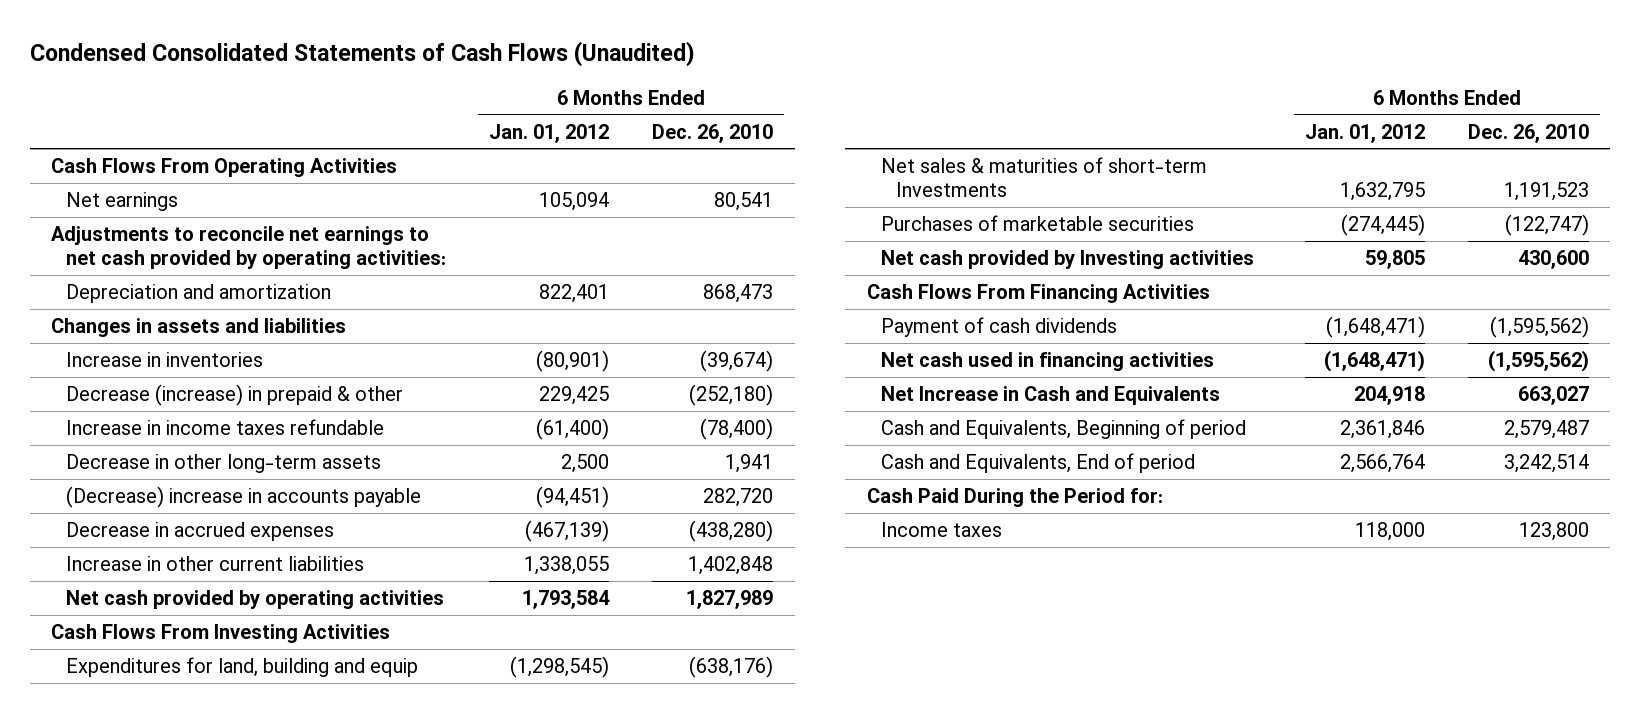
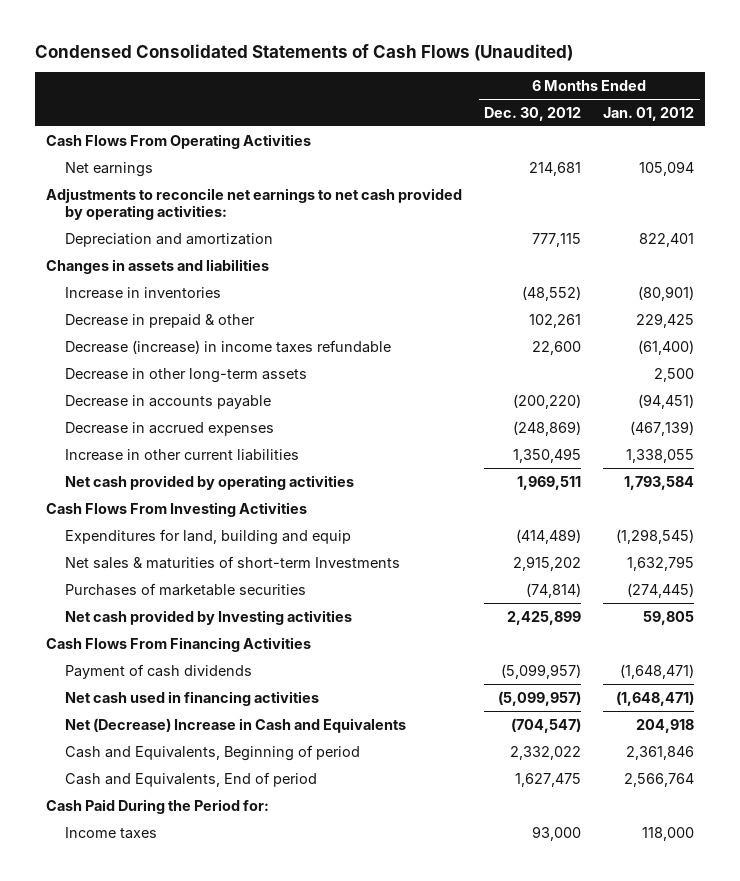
- | 6 Months Ended Jan. 01, 2012 | 6 Months Ended Dec. 26, 2010
+ | 6 Months Ended Dec. 30, 2012 | 6 Months Ended Jan. 01, 2012
- Decrease (increase) in prepaid & other | 229,425 | (252,180)
- Increase in income taxes refundable | (61,400) | (78,400)
+ Decrease in prepaid & other | 102,261 | 229,425
+ Decrease (increase) in income taxes refundable | 22,600 | (61,400)
- (Decrease) increase in accounts payable | (94,451) | 282,720
+ Decrease in accounts payable | (200,220) | (94,451)
- Net Increase in Cash and Equivalents | 204,918 | 663,027
+ Net (Decrease) Increase in Cash and Equivalents | (704,547) | 204,918

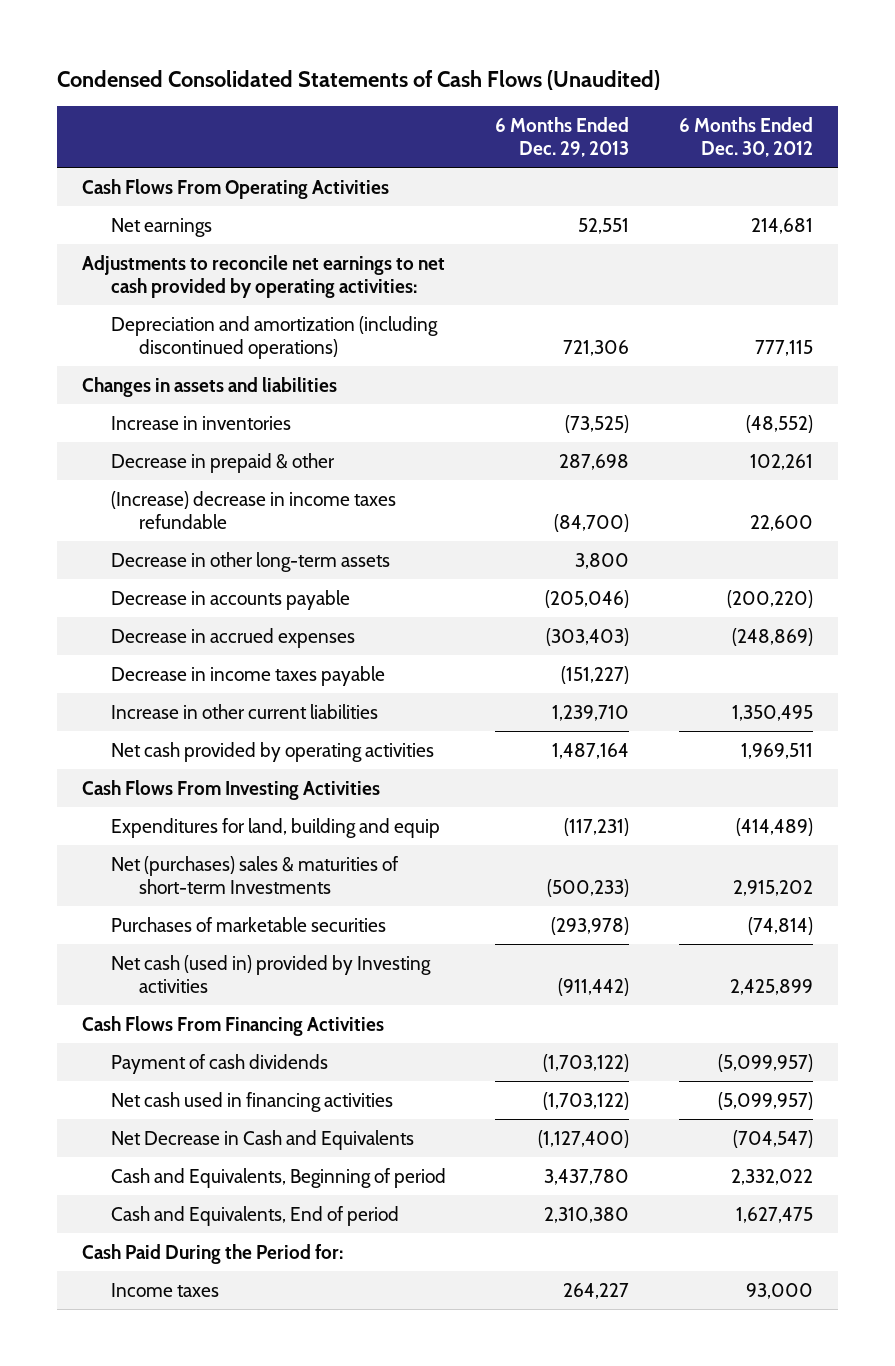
- | 6 Months Ended Dec. 30, 2012 | 6 Months Ended Jan. 01, 2012
+ | 6 Months Ended Dec. 29, 2013 | 6 Months Ended Dec. 30, 2012
- Depreciation and amortization | 777,115 | 822,401
+ Depreciation and amortization (including discontinued operations) | 721,306 | 777,115
- Decrease (increase) in income taxes refundable | 22,600 | (61,400)
+ (Increase) decrease in income taxes refundable | (84,700) | 22,600
+ Decrease in income taxes payable | (151,227) |
- Net sales & maturities of short-term Investments | 2,915,202 | 1,632,795
+ Net (purchases) sales & maturities of short-term Investments | (500,233) | 2,915,202
- Net cash provided by Investing activities | 2,425,899 | 59,805
+ Net cash (used in) provided by Investing activities | (911,442) | 2,425,899
- Net (Decrease) Increase in Cash and Equivalents | (704,547) | 204,918
+ Net Decrease in Cash and Equivalents | (1,127,400) | (704,547)

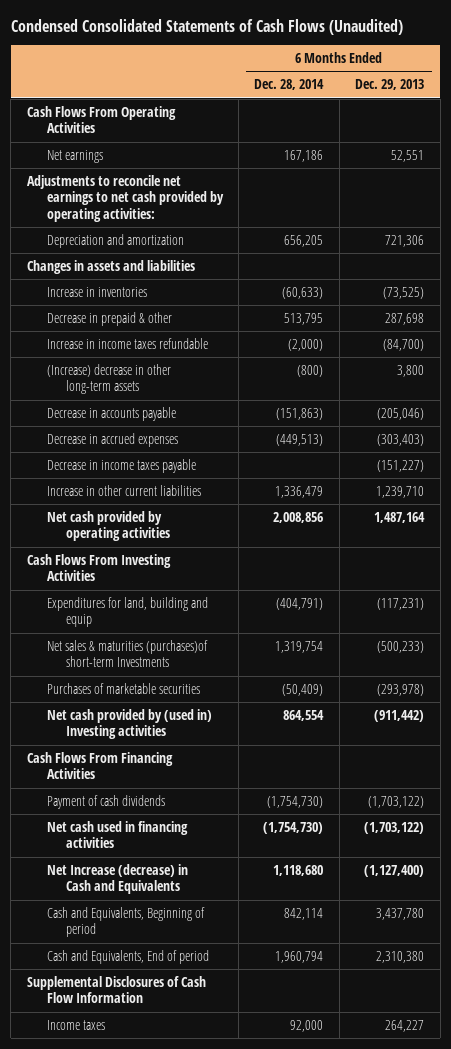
- | 6 Months Ended Dec. 29, 2013 | 6 Months Ended Dec. 30, 2012
+ | 6 Months Ended Dec. 28, 2014 | 6 Months Ended Dec. 29, 2013
- Depreciation and amortization (including discontinued operations) | 721,306 | 777,115
+ Depreciation and amortization | 656,205 | 721,306
- (Increase) decrease in income taxes refundable | (84,700) | 22,600
- Decrease in other long-term assets | 3,800 |
+ Increase in income taxes refundable | (2,000) | (84,700)
+ (Increase) decrease in other long-term assets | (800) | 3,800
- Net (purchases) sales & maturities of short-term Investments | (500,233) | 2,915,202
+ Net sales & maturities (purchases)of short-term Investments | 1,319,754 | (500,233)
- Net cash (used in) provided by Investing activities | (911,442) | 2,425,899
+ Net cash provided by (used in) Investing activities | 864,554 | (911,442)
- Net Decrease in Cash and Equivalents | (1,127,400) | (704,547)
+ Net Increase (decrease) in Cash and Equivalents | 1,118,680 | (1,127,400)
- Cash Paid During the Period for:
+ Supplemental Disclosures of Cash Flow Information

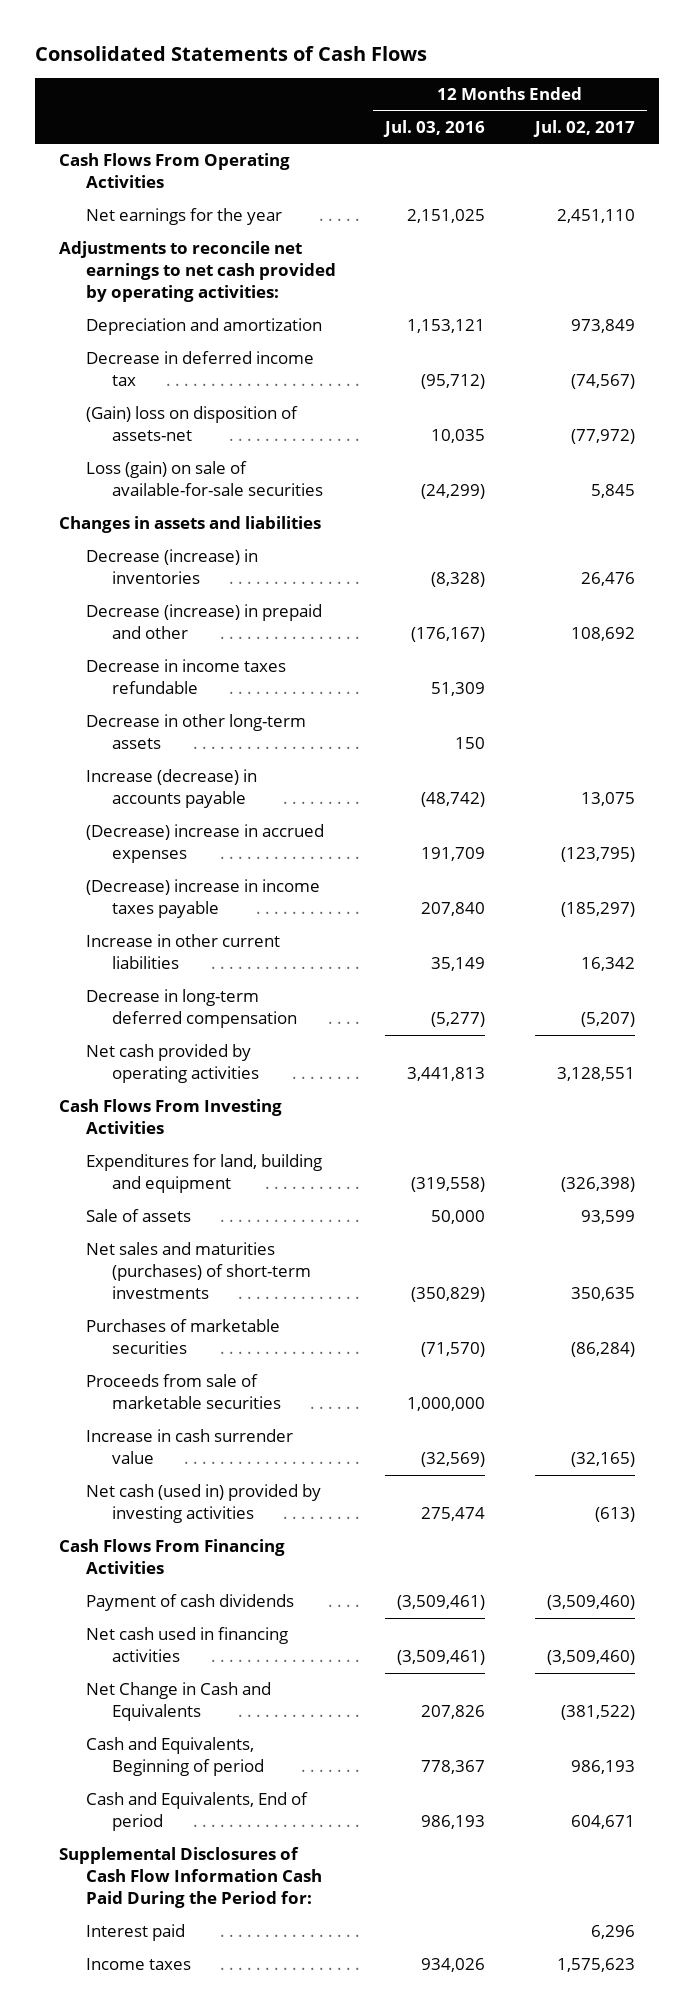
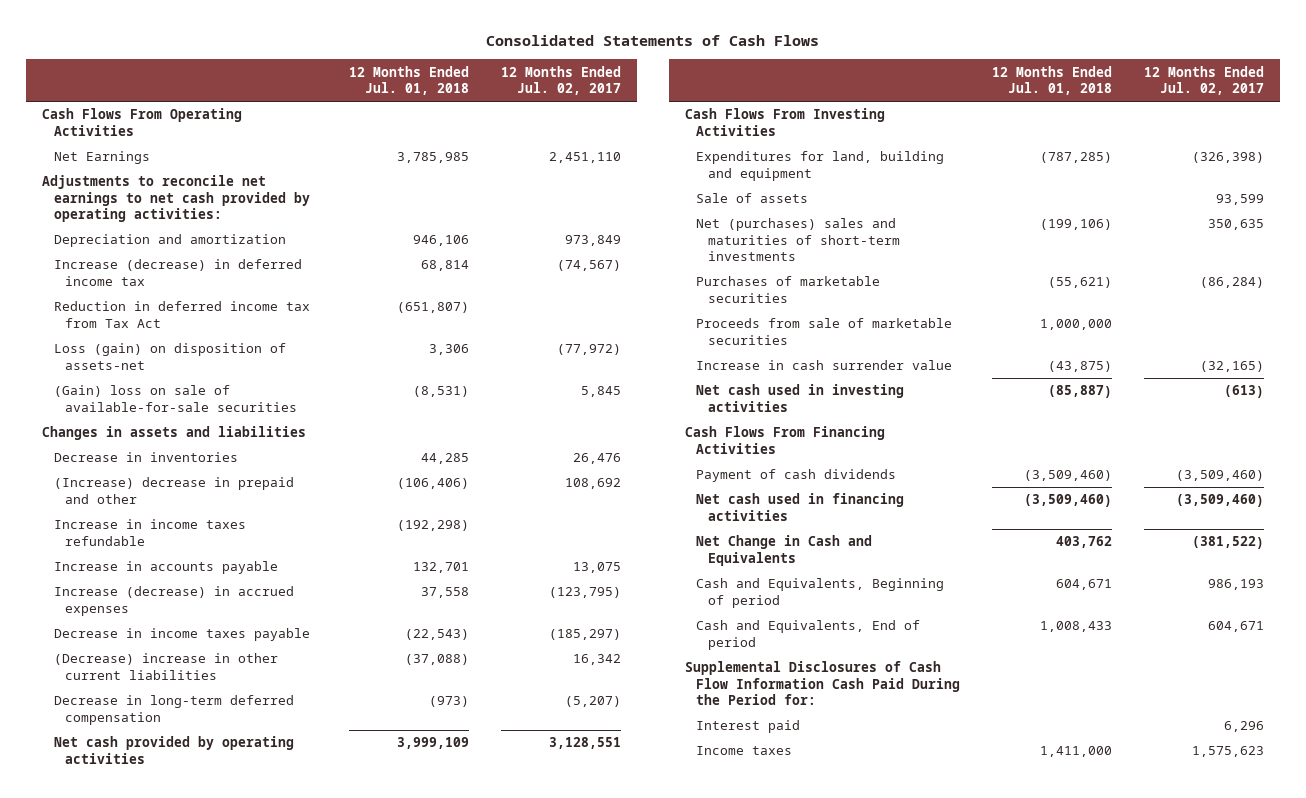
- | 12 Months Ended Jul. 03, 2016 | 12 Months Ended Jul. 02, 2017
+ | 12 Months Ended Jul. 01, 2018 | 12 Months Ended Jul. 02, 2017
- Net earnings for the year | 2,151,025 | 2,451,110
+ Net Earnings | 3,785,985 | 2,451,110
- Decrease in deferred income tax | (95,712) | (74,567)
- (Gain) loss on disposition of assets-net | 10,035 | (77,972)
- Loss (gain) on sale of available-for-sale securities | (24,299) | 5,845
+ Increase (decrease) in deferred income tax | 68,814 | (74,567)
+ Reduction in deferred income tax from Tax Act | (651,807) |
+ Loss (gain) on disposition of assets-net | 3,306 | (77,972)
+ (Gain) loss on sale of available-for-sale securities | (8,531) | 5,845
- Decrease (increase) in inventories | (8,328) | 26,476
- Decrease (increase) in prepaid and other | (176,167) | 108,692
- Decrease in income taxes refundable | 51,309 |
- Decrease in other long-term assets | 150 |
- Increase (decrease) in accounts payable | (48,742) | 13,075
- (Decrease) increase in accrued expenses | 191,709 | (123,795)
- (Decrease) increase in income taxes payable | 207,840 | (185,297)
- Increase in other current liabilities | 35,149 | 16,342
+ Decrease in inventories | 44,285 | 26,476
+ (Increase) decrease in prepaid and other | (106,406) | 108,692
+ Increase in income taxes refundable | (192,298) |
+ Increase in accounts payable | 132,701 | 13,075
+ Increase (decrease) in accrued expenses | 37,558 | (123,795)
+ Decrease in income taxes payable | (22,543) | (185,297)
+ (Decrease) increase in other current liabilities | (37,088) | 16,342
- Net sales and maturities (purchases) of short-term investments | (350,829) | 350,635
+ Net (purchases) sales and maturities of short-term investments | (199,106) | 350,635
- Net cash (used in) provided by investing activities | 275,474 | (613)
+ Net cash used in investing activities | (85,887) | (613)

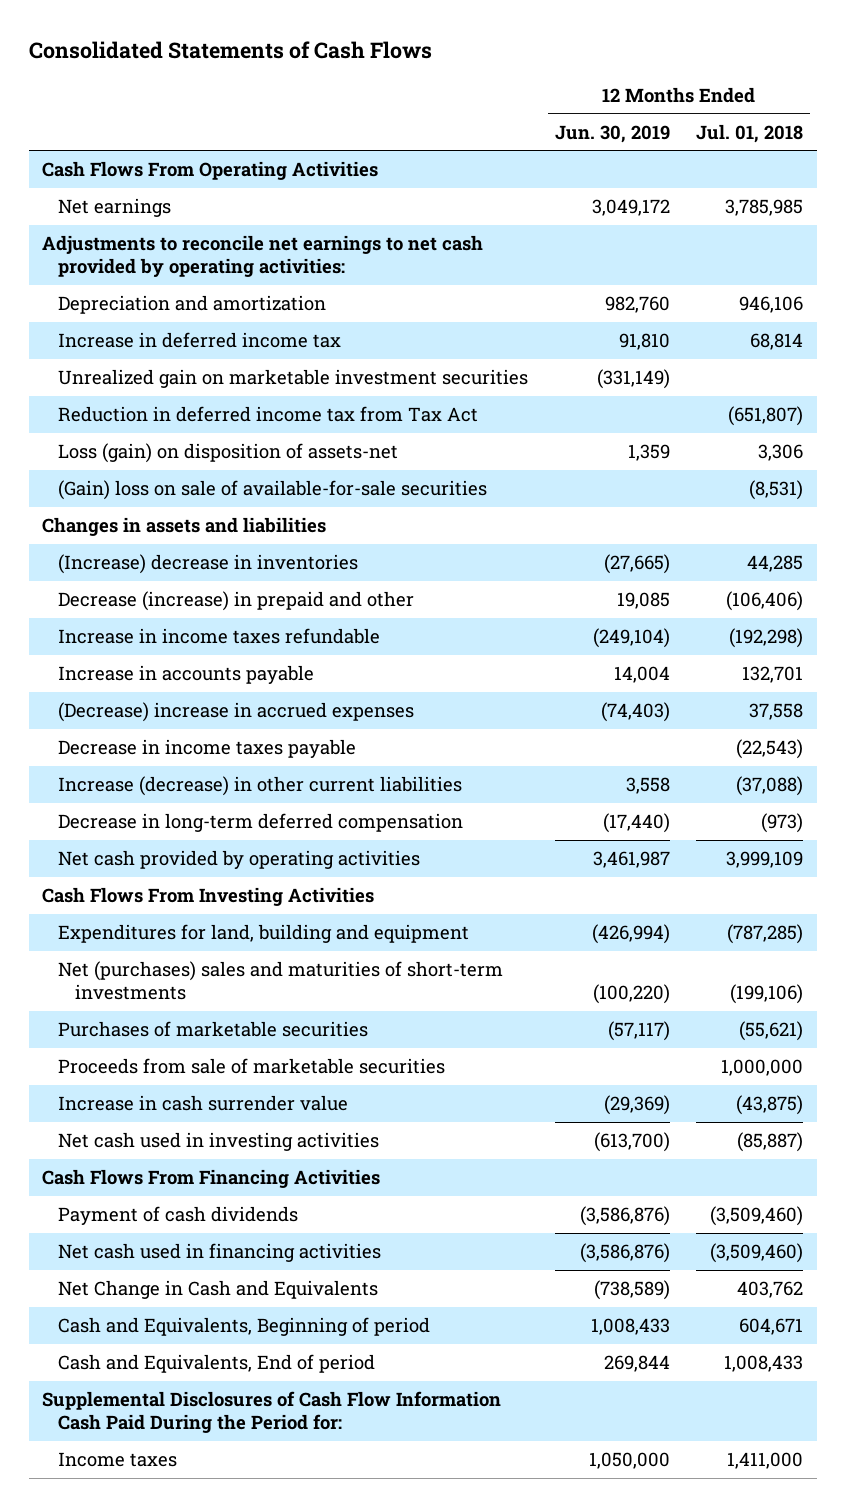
- | 12 Months Ended Jul. 01, 2018 | 12 Months Ended Jul. 02, 2017
+ | 12 Months Ended Jun. 30, 2019 | 12 Months Ended Jul. 01, 2018
- Net Earnings | 3,785,985 | 2,451,110
+ Net earnings | 3,049,172 | 3,785,985
- Increase (decrease) in deferred income tax | 68,814 | (74,567)
+ Increase in deferred income tax | 91,810 | 68,814
+ Unrealized gain on marketable investment securities | (331,149) |
- Decrease in inventories | 44,285 | 26,476
- (Increase) decrease in prepaid and other | (106,406) | 108,692
+ (Increase) decrease in inventories | (27,665) | 44,285
+ Decrease (increase) in prepaid and other | 19,085 | (106,406)
- Increase (decrease) in accrued expenses | 37,558 | (123,795)
+ (Decrease) increase in accrued expenses | (74,403) | 37,558
- (Decrease) increase in other current liabilities | (37,088) | 16,342
+ Increase (decrease) in other current liabilities | 3,558 | (37,088)
- Sale of assets | | 93,599
- Interest paid | | 6,296

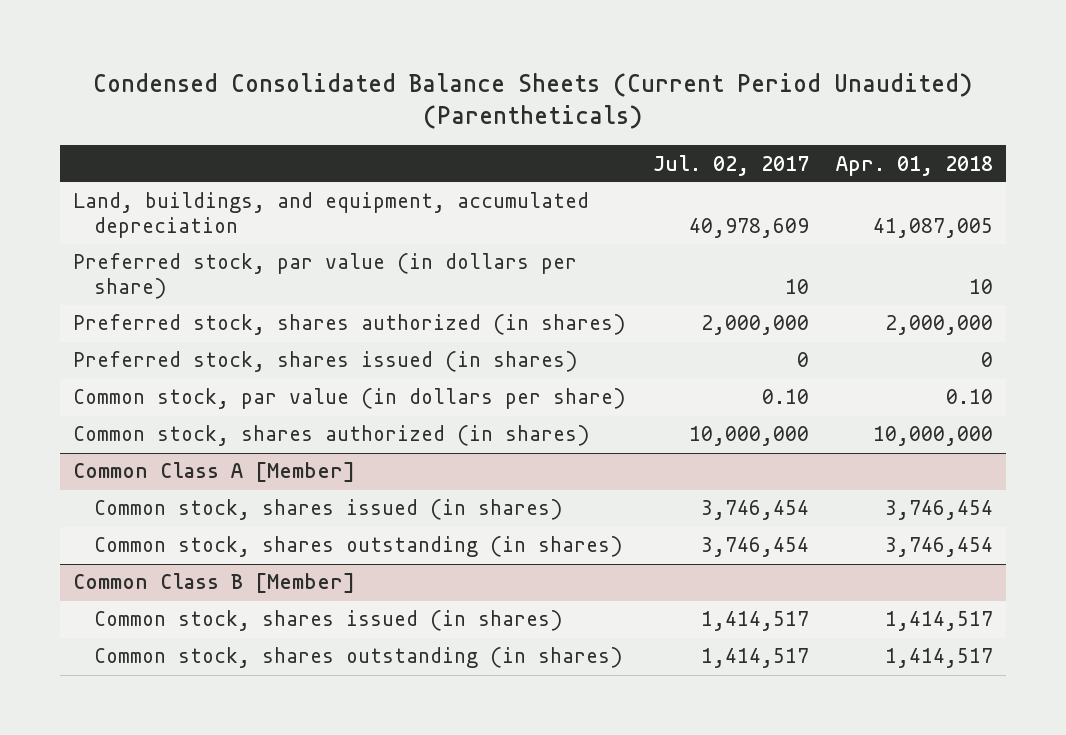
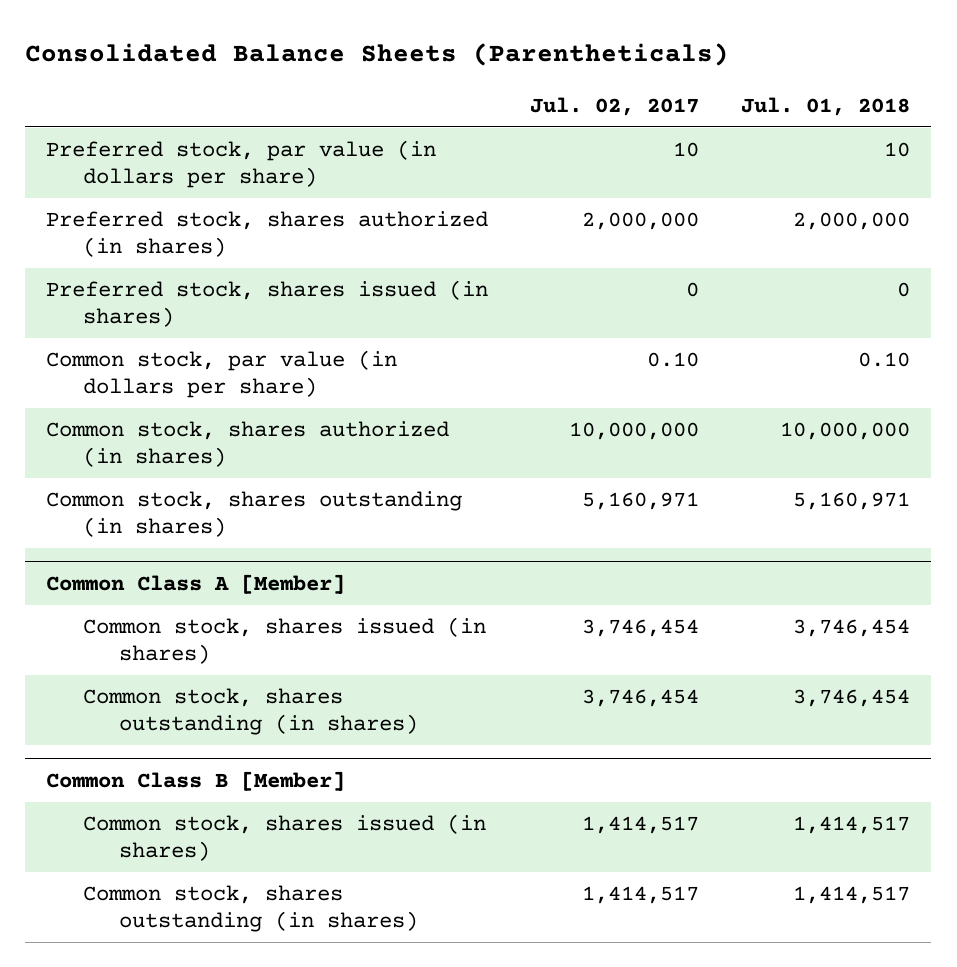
- Condensed Consolidated Balance Sheets (Current Period Unaudited) (Parentheticals)
+ Consolidated Balance Sheets (Parentheticals)
- | Jul. 02, 2017 | Apr. 01, 2018
+ | Jul. 02, 2017 | Jul. 01, 2018
- Land, buildings, and equipment, accumulated depreciation | 40,978,609 | 41,087,005
+ Common stock, shares outstanding (in shares) | 5,160,971 | 5,160,971

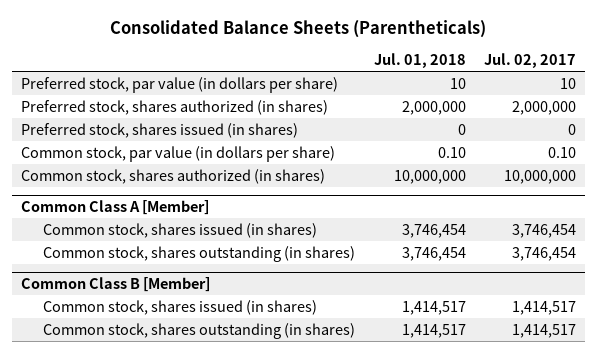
- | Jul. 02, 2017 | Jul. 01, 2018
+ | Jul. 01, 2018 | Jul. 02, 2017
- Common stock, shares outstanding (in shares) | 5,160,971 | 5,160,971

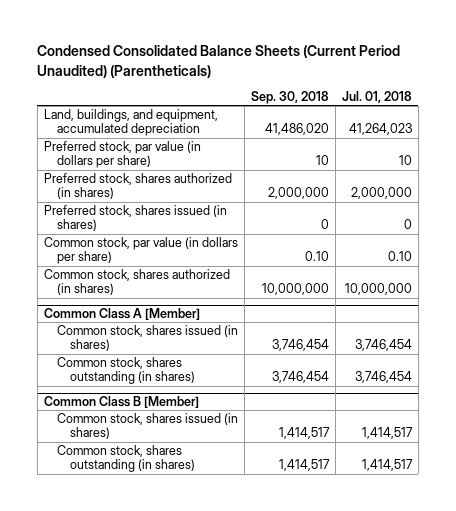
- Consolidated Balance Sheets (Parentheticals)
+ Condensed Consolidated Balance Sheets (Current Period Unaudited) (Parentheticals)
- | Jul. 01, 2018 | Jul. 02, 2017
+ | Sep. 30, 2018 | Jul. 01, 2018
+ Land, buildings, and equipment, accumulated depreciation | 41,486,020 | 41,264,023

